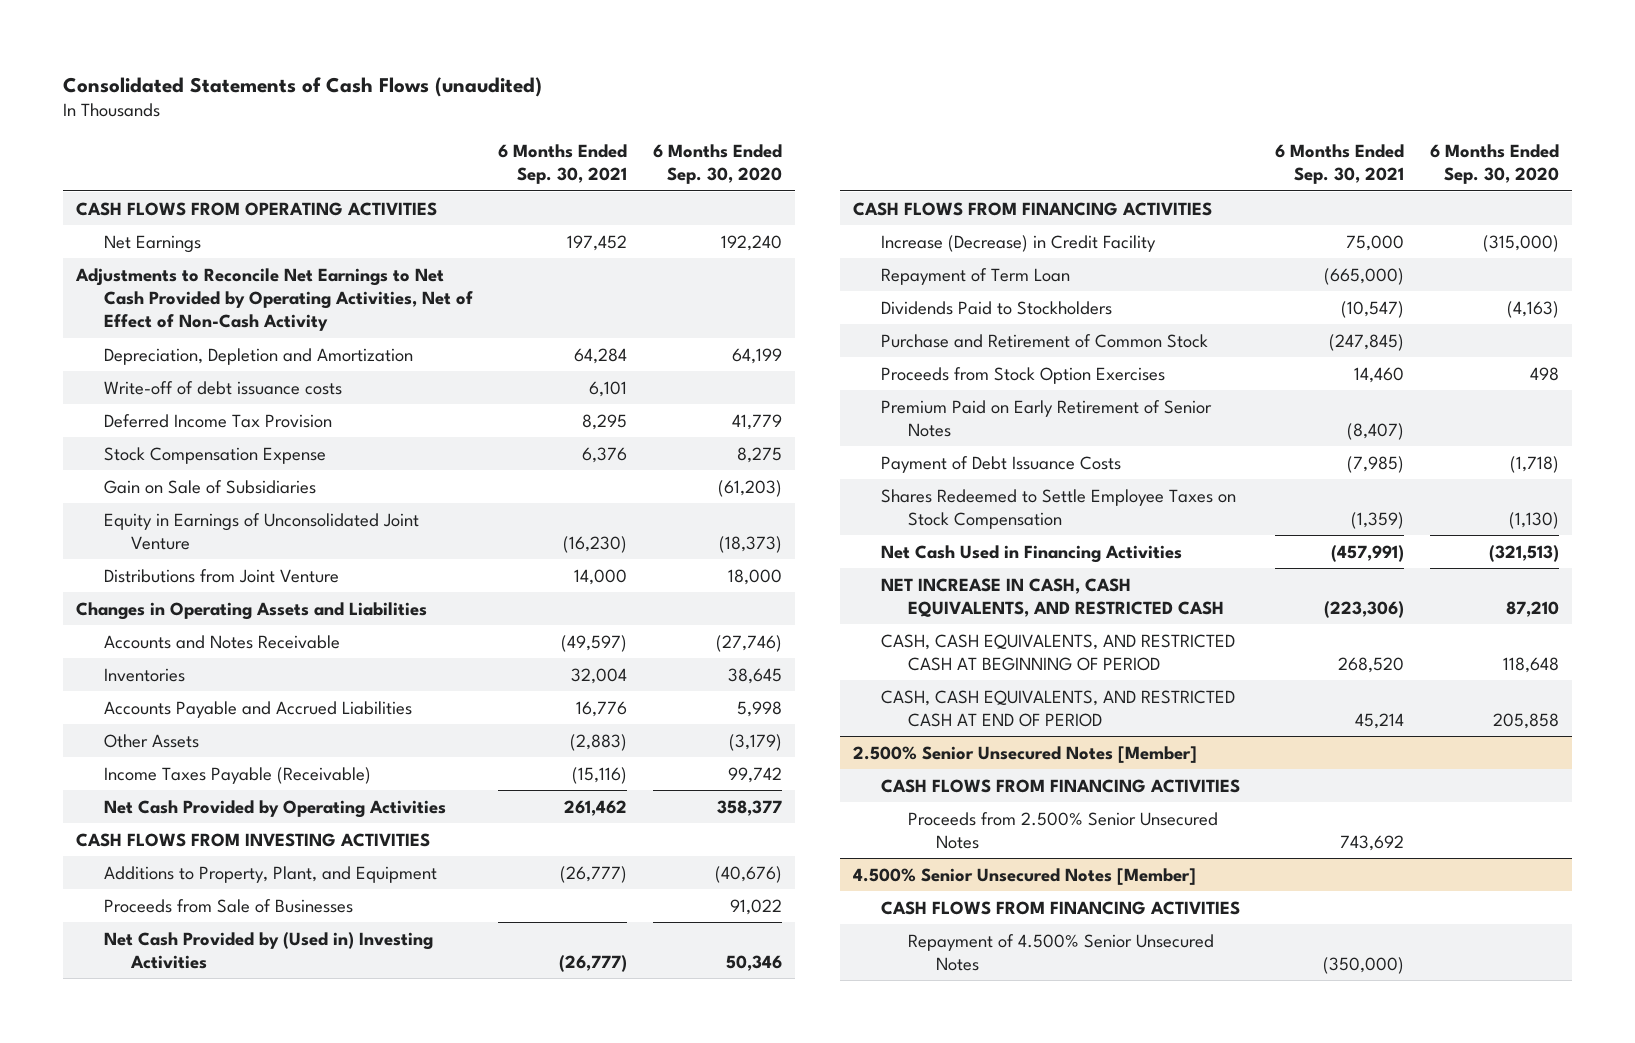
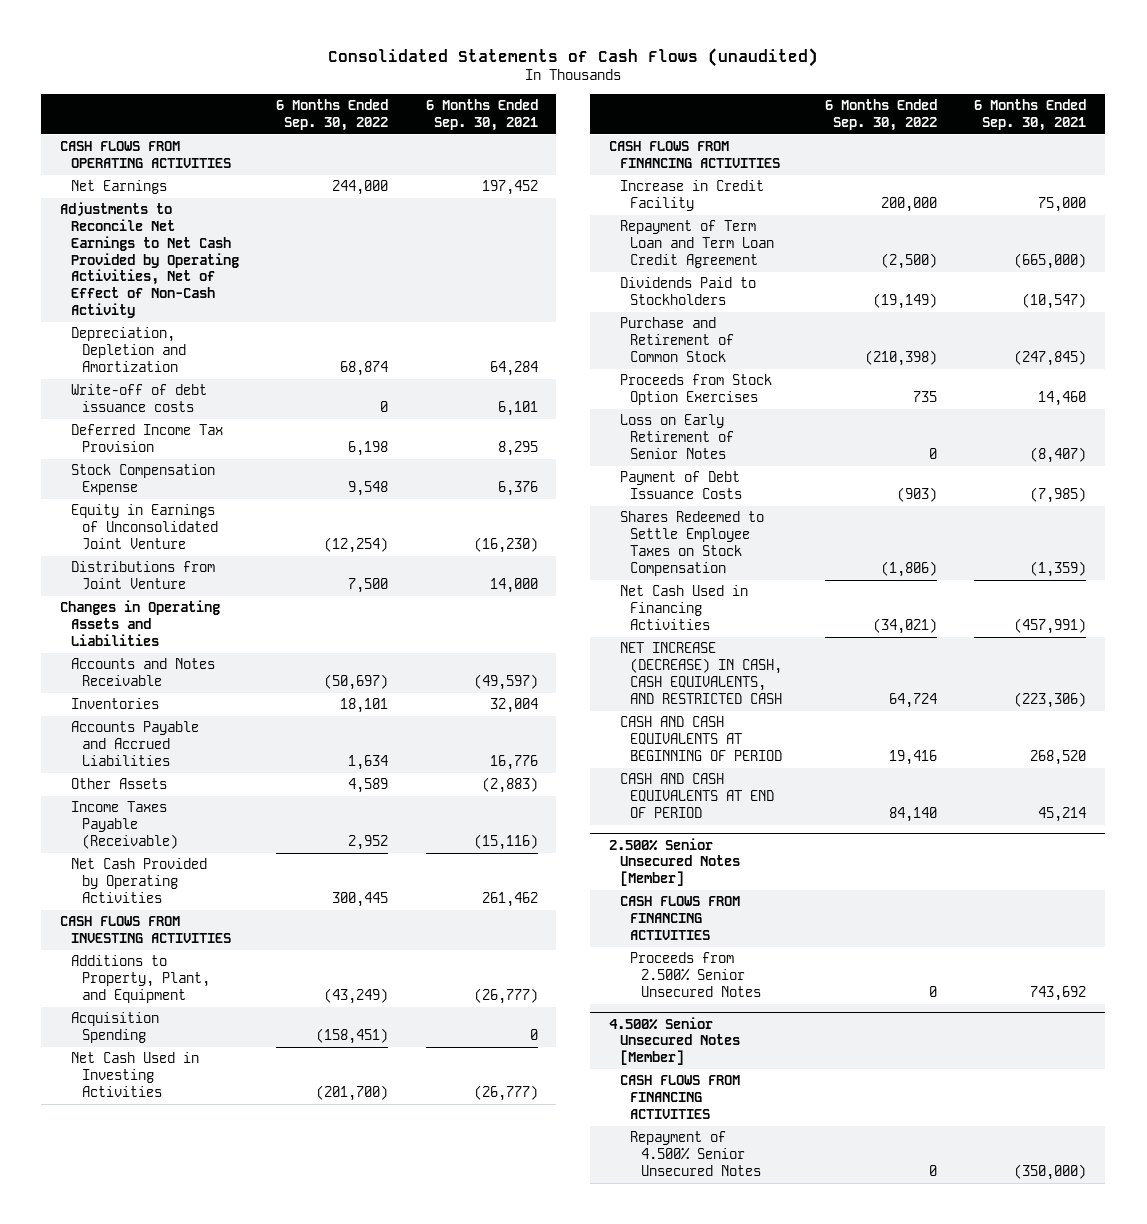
- | 6 Months Ended Sep. 30, 2021 | 6 Months Ended Sep. 30, 2020
+ | 6 Months Ended Sep. 30, 2022 | 6 Months Ended Sep. 30, 2021
- Gain on Sale of Subsidiaries | | (61,203)
- Proceeds from Sale of Businesses | | 91,022
- Net Cash Provided by (Used in) Investing Activities | (26,777) | 50,346
+ Acquisition Spending | (158,451) | 0
+ Net Cash Used in Investing Activities | (201,700) | (26,777)
- Increase (Decrease) in Credit Facility | 75,000 | (315,000)
- Repayment of Term Loan | (665,000) |
+ Increase in Credit Facility | 200,000 | 75,000
+ Repayment of Term Loan and Term Loan Credit Agreement | (2,500) | (665,000)
- Premium Paid on Early Retirement of Senior Notes | (8,407) |
+ Loss on Early Retirement of Senior Notes | 0 | (8,407)
- NET INCREASE IN CASH, CASH EQUIVALENTS, AND RESTRICTED CASH | (223,306) | 87,210
- CASH, CASH EQUIVALENTS, AND RESTRICTED CASH AT BEGINNING OF PERIOD | 268,520 | 118,648
- CASH, CASH EQUIVALENTS, AND RESTRICTED CASH AT END OF PERIOD | 45,214 | 205,858
+ NET INCREASE (DECREASE) IN CASH, CASH EQUIVALENTS, AND RESTRICTED CASH | 64,724 | (223,306)
+ CASH AND CASH EQUIVALENTS AT BEGINNING OF PERIOD | 19,416 | 268,520
+ CASH AND CASH EQUIVALENTS AT END OF PERIOD | 84,140 | 45,214

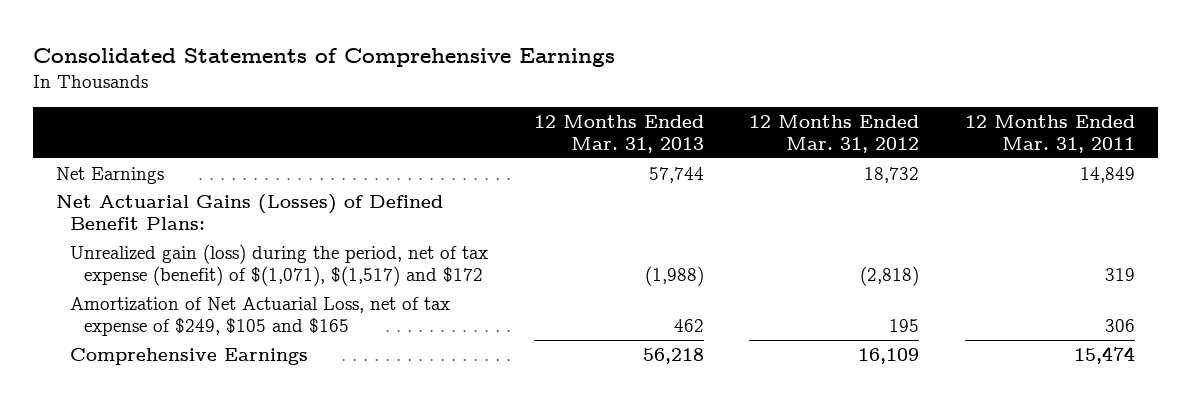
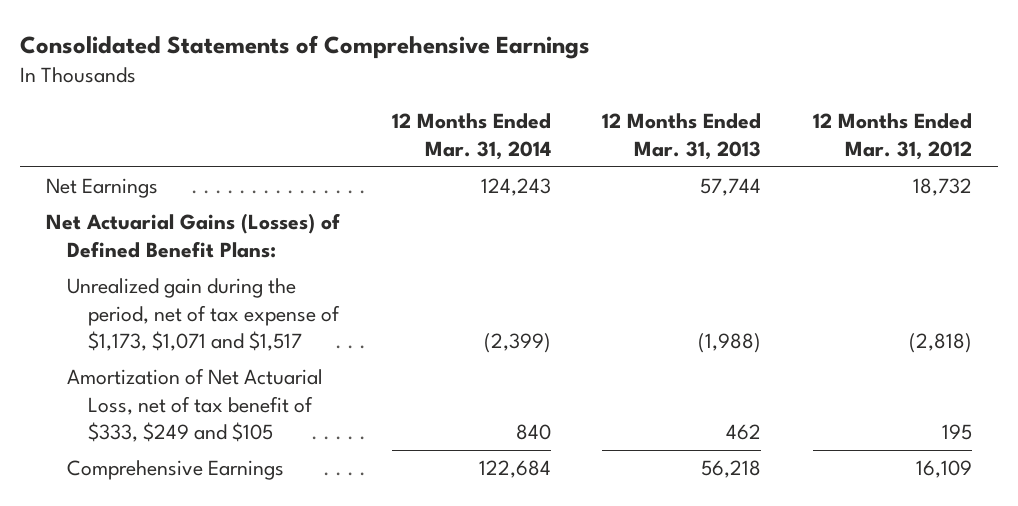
- | 12 Months Ended Mar. 31, 2013 | 12 Months Ended Mar. 31, 2012 | 12 Months Ended Mar. 31, 2011
+ | 12 Months Ended Mar. 31, 2014 | 12 Months Ended Mar. 31, 2013 | 12 Months Ended Mar. 31, 2012
- Unrealized gain (loss) during the period, net of tax expense (benefit) of $(1,071), $(1,517) and $172 | (1,988) | (2,818) | 319
- Amortization of Net Actuarial Loss, net of tax expense of $249, $105 and $165 | 462 | 195 | 306
+ Unrealized gain during the period, net of tax expense of $1,173, $1,071 and $1,517 | (2,399) | (1,988) | (2,818)
+ Amortization of Net Actuarial Loss, net of tax benefit of $333, $249 and $105 | 840 | 462 | 195

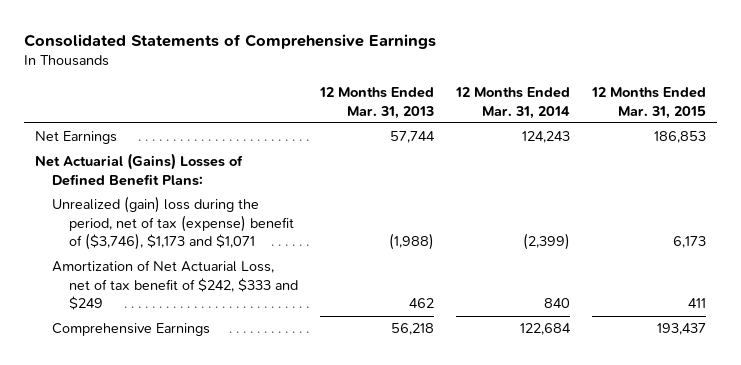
- | 12 Months Ended Mar. 31, 2014 | 12 Months Ended Mar. 31, 2013 | 12 Months Ended Mar. 31, 2012
+ | 12 Months Ended Mar. 31, 2013 | 12 Months Ended Mar. 31, 2014 | 12 Months Ended Mar. 31, 2015
- Net Actuarial Gains (Losses) of Defined Benefit Plans:
- Unrealized gain during the period, net of tax expense of $1,173, $1,071 and $1,517 | (2,399) | (1,988) | (2,818)
- Amortization of Net Actuarial Loss, net of tax benefit of $333, $249 and $105 | 840 | 462 | 195
+ Net Actuarial (Gains) Losses of Defined Benefit Plans:
+ Unrealized (gain) loss during the period, net of tax (expense) benefit of ($3,746), $1,173 and $1,071 | (1,988) | (2,399) | 6,173
+ Amortization of Net Actuarial Loss, net of tax benefit of $242, $333 and $249 | 462 | 840 | 411

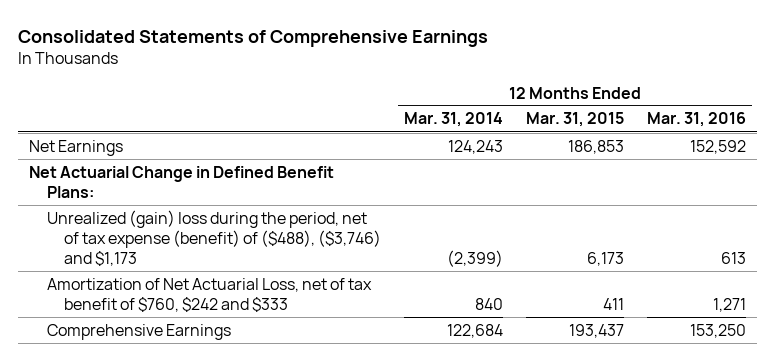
- | 12 Months Ended Mar. 31, 2013 | 12 Months Ended Mar. 31, 2014 | 12 Months Ended Mar. 31, 2015
+ | 12 Months Ended Mar. 31, 2014 | 12 Months Ended Mar. 31, 2015 | 12 Months Ended Mar. 31, 2016
- Net Actuarial (Gains) Losses of Defined Benefit Plans:
- Unrealized (gain) loss during the period, net of tax (expense) benefit of ($3,746), $1,173 and $1,071 | (1,988) | (2,399) | 6,173
- Amortization of Net Actuarial Loss, net of tax benefit of $242, $333 and $249 | 462 | 840 | 411
+ Net Actuarial Change in Defined Benefit Plans:
+ Unrealized (gain) loss during the period, net of tax expense (benefit) of ($488), ($3,746) and $1,173 | (2,399) | 6,173 | 613
+ Amortization of Net Actuarial Loss, net of tax benefit of $760, $242 and $333 | 840 | 411 | 1,271

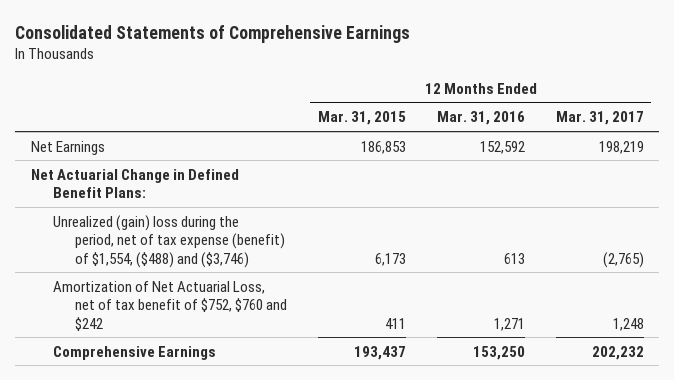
- | 12 Months Ended Mar. 31, 2014 | 12 Months Ended Mar. 31, 2015 | 12 Months Ended Mar. 31, 2016
+ | 12 Months Ended Mar. 31, 2015 | 12 Months Ended Mar. 31, 2016 | 12 Months Ended Mar. 31, 2017
- Unrealized (gain) loss during the period, net of tax expense (benefit) of ($488), ($3,746) and $1,173 | (2,399) | 6,173 | 613
- Amortization of Net Actuarial Loss, net of tax benefit of $760, $242 and $333 | 840 | 411 | 1,271
+ Unrealized (gain) loss during the period, net of tax expense (benefit) of $1,554, ($488) and ($3,746) | 6,173 | 613 | (2,765)
+ Amortization of Net Actuarial Loss, net of tax benefit of $752, $760 and $242 | 411 | 1,271 | 1,248

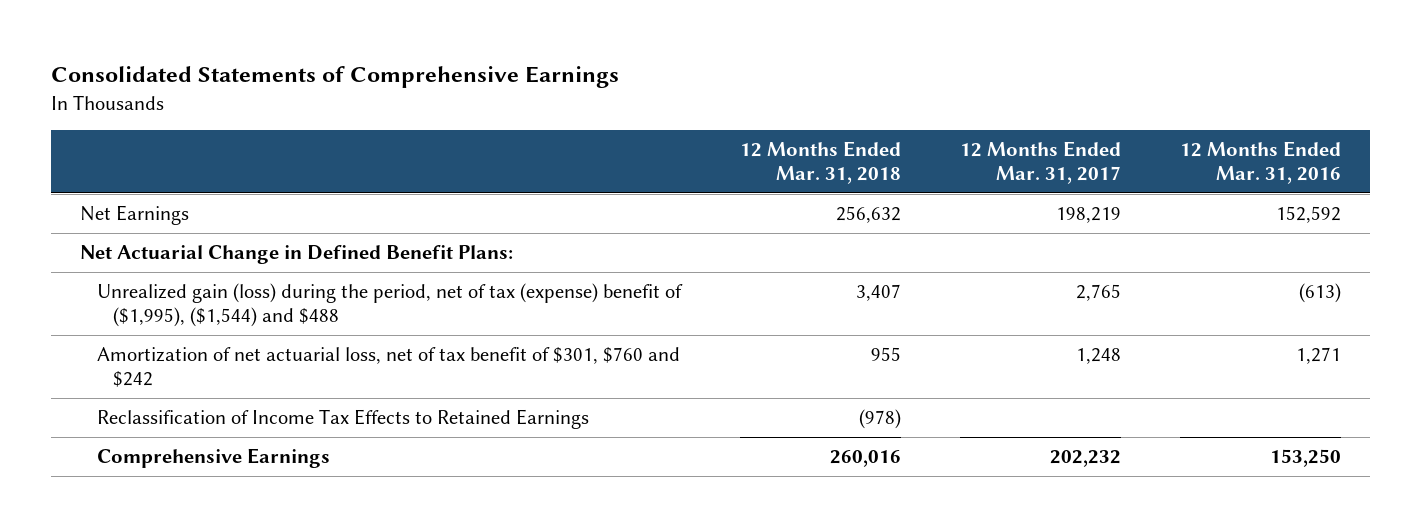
- | 12 Months Ended Mar. 31, 2015 | 12 Months Ended Mar. 31, 2016 | 12 Months Ended Mar. 31, 2017
+ | 12 Months Ended Mar. 31, 2018 | 12 Months Ended Mar. 31, 2017 | 12 Months Ended Mar. 31, 2016
- Unrealized (gain) loss during the period, net of tax expense (benefit) of $1,554, ($488) and ($3,746) | 6,173 | 613 | (2,765)
- Amortization of Net Actuarial Loss, net of tax benefit of $752, $760 and $242 | 411 | 1,271 | 1,248
+ Unrealized gain (loss) during the period, net of tax (expense) benefit of ($1,995), ($1,544) and $488 | 3,407 | 2,765 | (613)
+ Amortization of net actuarial loss, net of tax benefit of $301, $760 and $242 | 955 | 1,248 | 1,271
+ Reclassification of Income Tax Effects to Retained Earnings | (978) | |

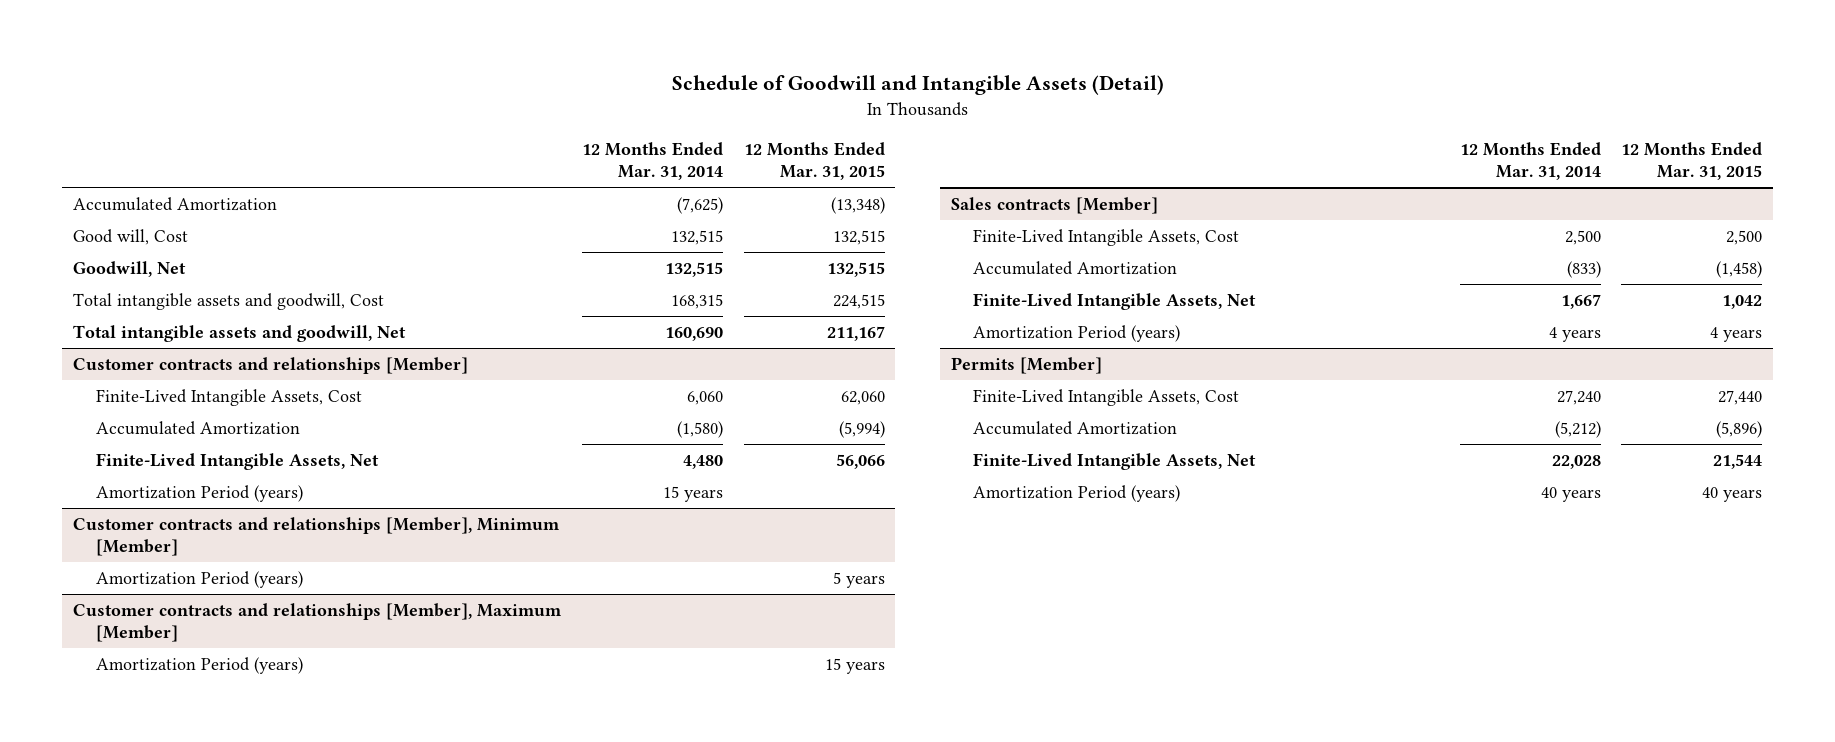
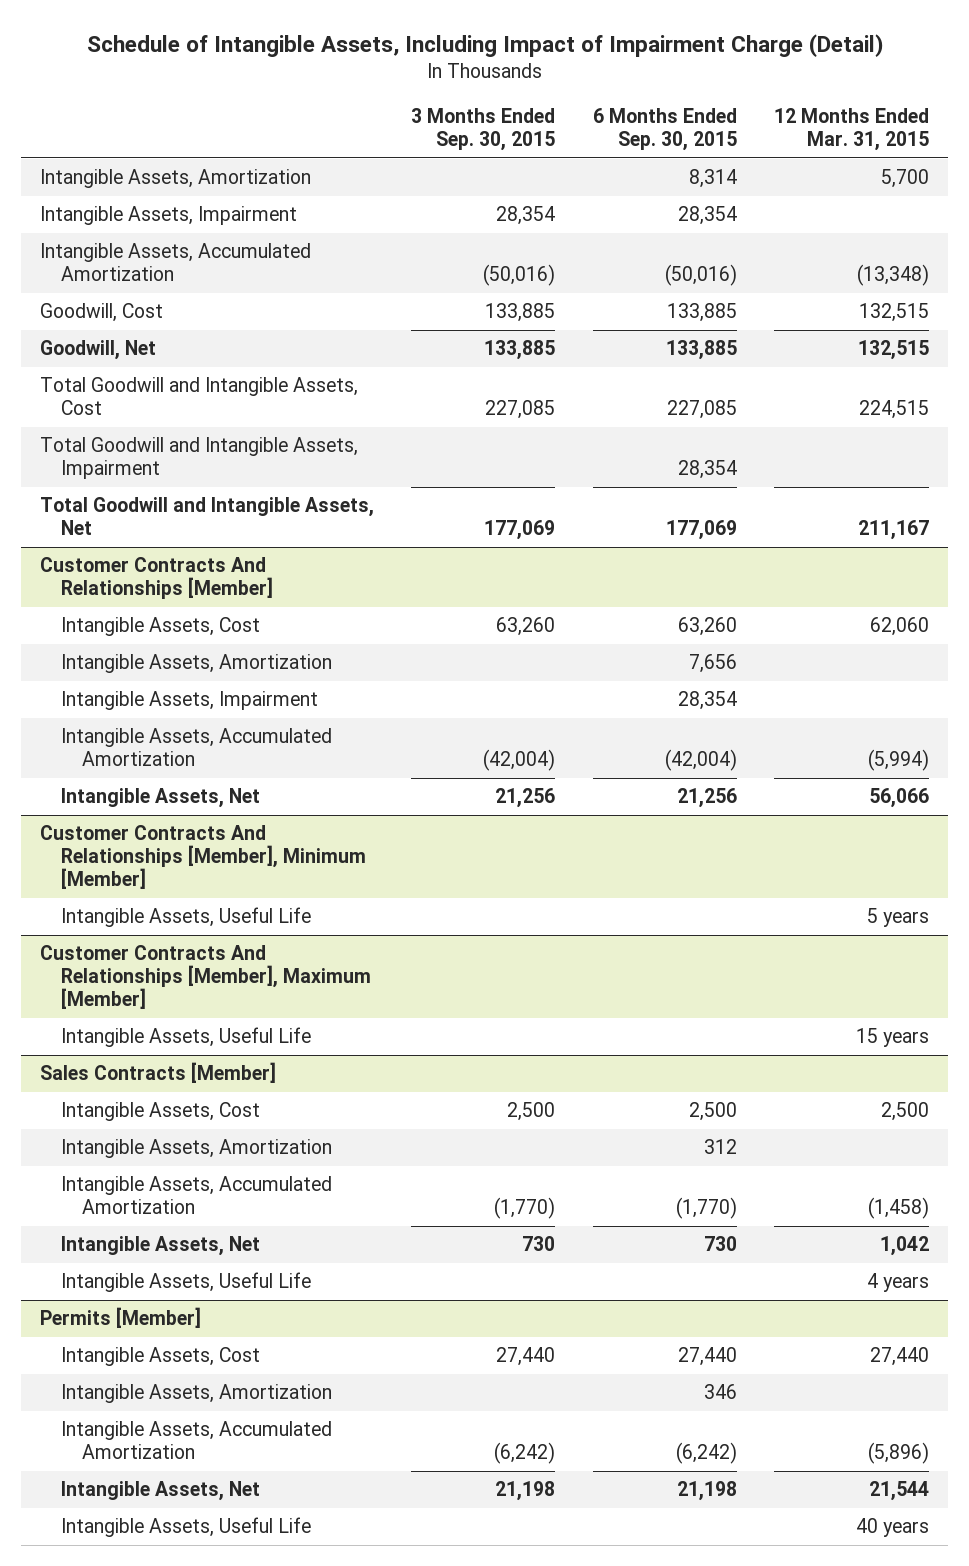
- Schedule of Goodwill and Intangible Assets (Detail)
+ Schedule of Intangible Assets, Including Impact of Impairment Charge (Detail)
- | 12 Months Ended Mar. 31, 2014 | 12 Months Ended Mar. 31, 2015
+ | 3 Months Ended Sep. 30, 2015 | 6 Months Ended Sep. 30, 2015 | 12 Months Ended Mar. 31, 2015
- Accumulated Amortization | (7,625) | (13,348)
- Good will, Cost | 132,515 | 132,515
+ Intangible Assets, Amortization | | 8,314 | 5,700
+ Intangible Assets, Impairment | 28,354 | 28,354 |
+ Intangible Assets, Accumulated Amortization | (50,016) | (50,016) | (13,348)
+ Goodwill, Cost | 133,885 | 133,885 | 132,515
- Total intangible assets and goodwill, Cost | 168,315 | 224,515
- Total intangible assets and goodwill, Net | 160,690 | 211,167
- Customer contracts and relationships [Member]
- Finite-Lived Intangible Assets, Cost | 6,060 | 62,060
- Accumulated Amortization | (1,580) | (5,994)
- Finite-Lived Intangible Assets, Net | 4,480 | 56,066
- Amortization Period (years) | 15 years |
- Customer contracts and relationships [Member], Minimum [Member]
- Amortization Period (years) | | 5 years
- Customer contracts and relationships [Member], Maximum [Member]
- Amortization Period (years) | | 15 years
- Sales contracts [Member]
- Finite-Lived Intangible Assets, Cost | 2,500 | 2,500
- Accumulated Amortization | (833) | (1,458)
- Finite-Lived Intangible Assets, Net | 1,667 | 1,042
- Amortization Period (years) | 4 years | 4 years
+ Total Goodwill and Intangible Assets, Cost | 227,085 | 227,085 | 224,515
+ Total Goodwill and Intangible Assets, Impairment | | 28,354 |
+ Total Goodwill and Intangible Assets, Net | 177,069 | 177,069 | 211,167
+ Customer Contracts And Relationships [Member]
+ Intangible Assets, Cost | 63,260 | 63,260 | 62,060
+ Intangible Assets, Amortization | | 7,656 |
+ Intangible Assets, Impairment | | 28,354 |
+ Intangible Assets, Accumulated Amortization | (42,004) | (42,004) | (5,994)
+ Intangible Assets, Net | 21,256 | 21,256 | 56,066
+ Customer Contracts And Relationships [Member], Minimum [Member]
+ Intangible Assets, Useful Life | | | 5 years
+ Customer Contracts And Relationships [Member], Maximum [Member]
+ Intangible Assets, Useful Life | | | 15 years
+ Sales Contracts [Member]
+ Intangible Assets, Cost | 2,500 | 2,500 | 2,500
+ Intangible Assets, Amortization | | 312 |
+ Intangible Assets, Accumulated Amortization | (1,770) | (1,770) | (1,458)
+ Intangible Assets, Net | 730 | 730 | 1,042
+ Intangible Assets, Useful Life | | | 4 years
@ Permits [Member]
- Finite-Lived Intangible Assets, Cost | 27,240 | 27,440
- Accumulated Amortization | (5,212) | (5,896)
- Finite-Lived Intangible Assets, Net | 22,028 | 21,544
- Amortization Period (years) | 40 years | 40 years
+ Intangible Assets, Cost | 27,440 | 27,440 | 27,440
+ Intangible Assets, Amortization | | 346 |
+ Intangible Assets, Accumulated Amortization | (6,242) | (6,242) | (5,896)
+ Intangible Assets, Net | 21,198 | 21,198 | 21,544
+ Intangible Assets, Useful Life | | | 40 years

